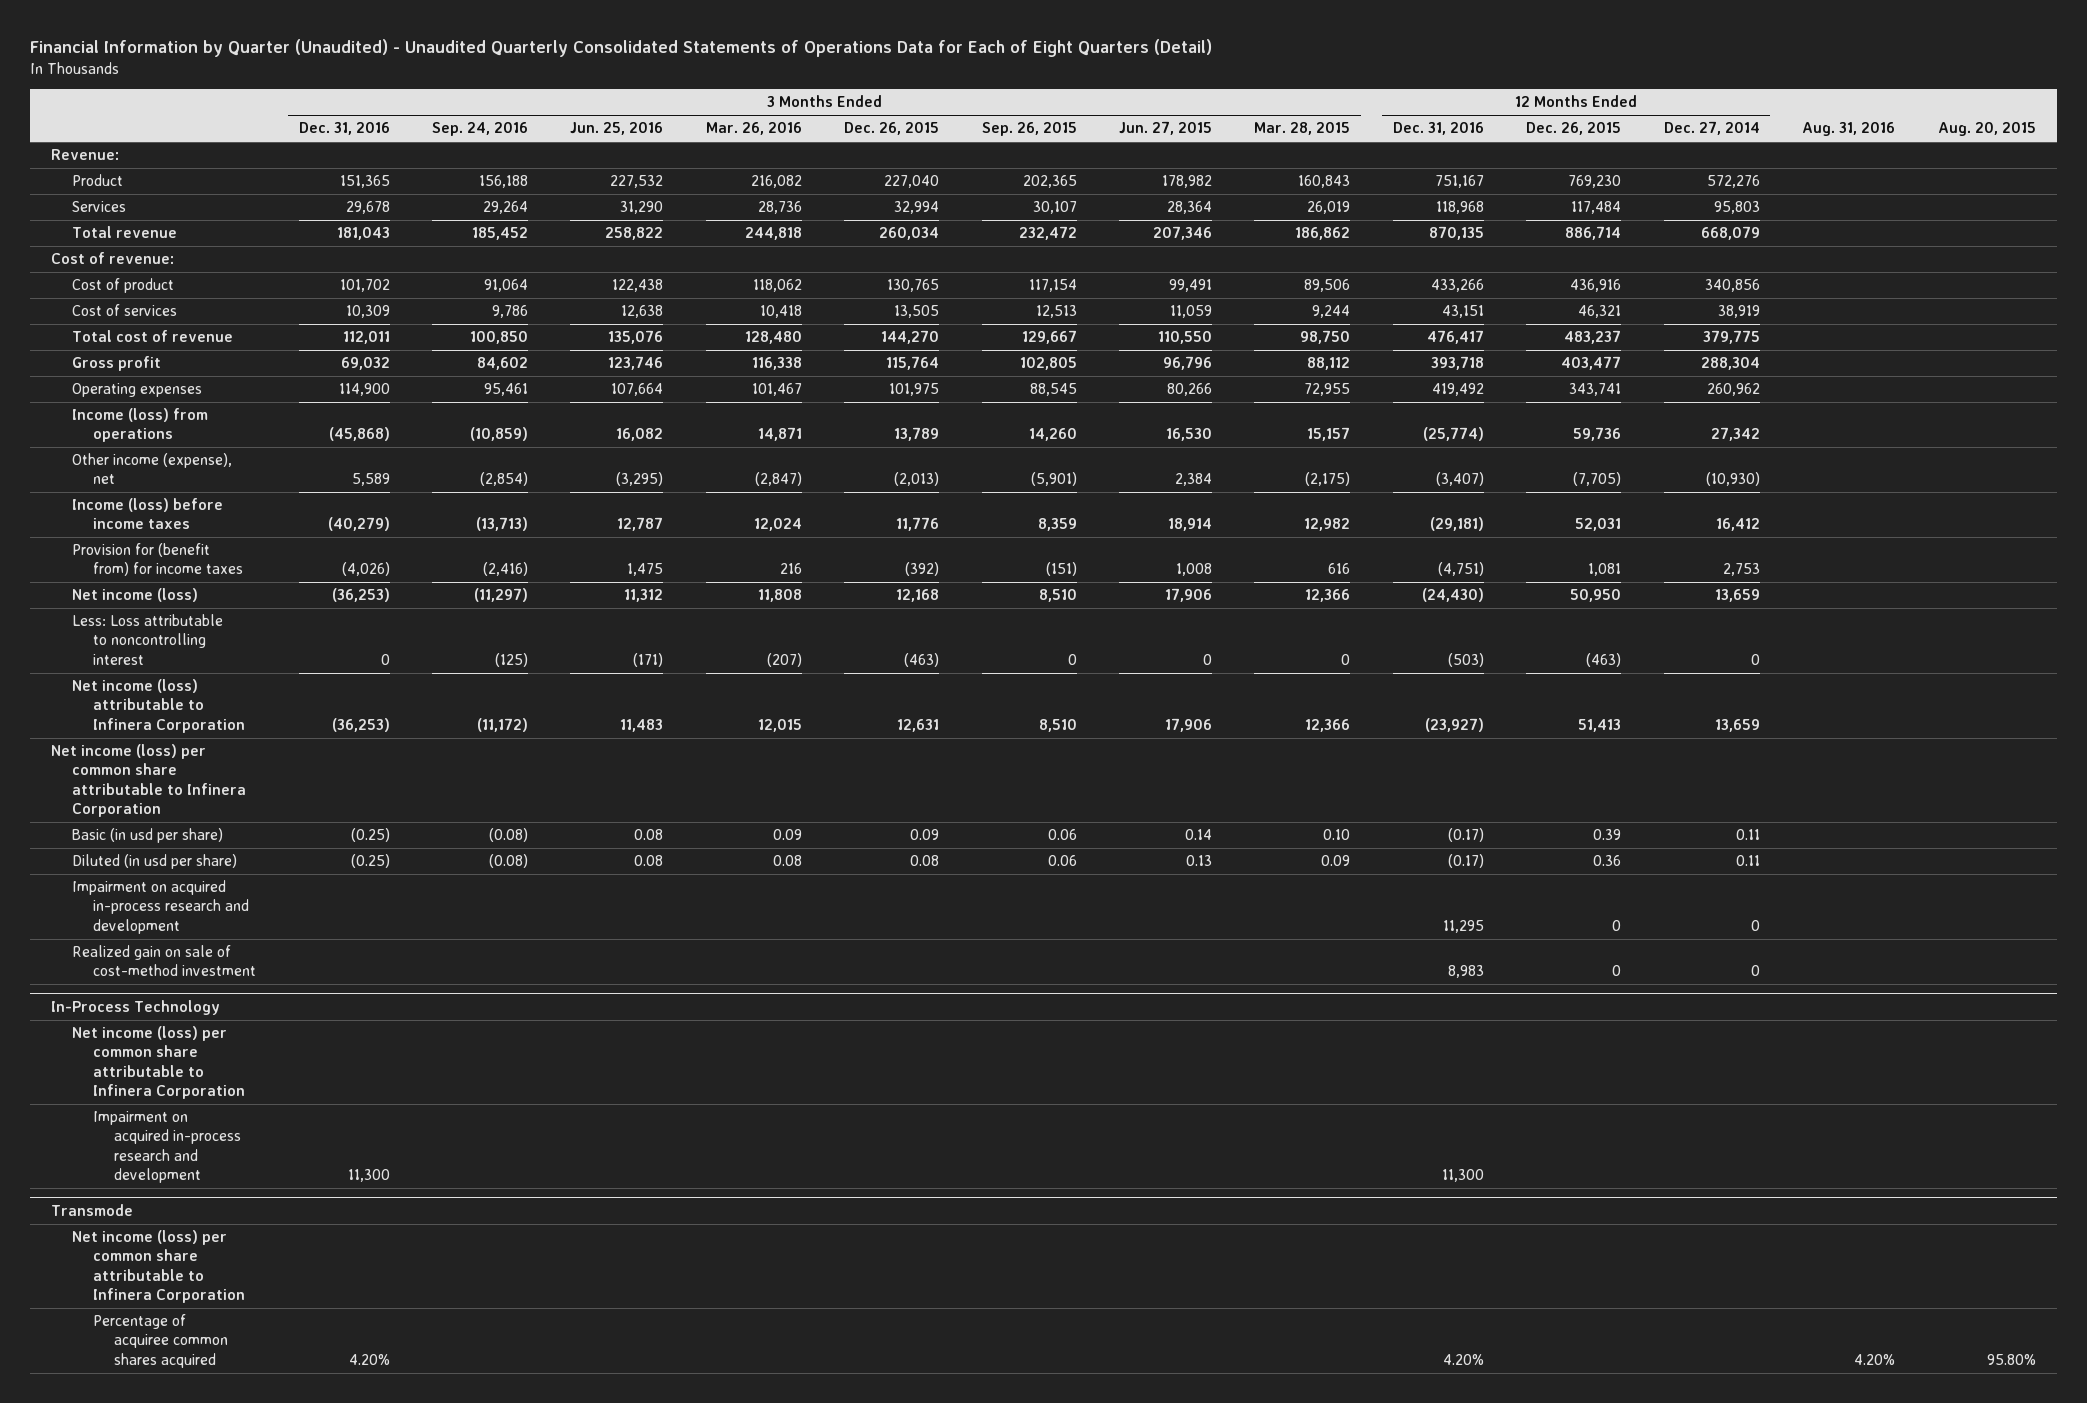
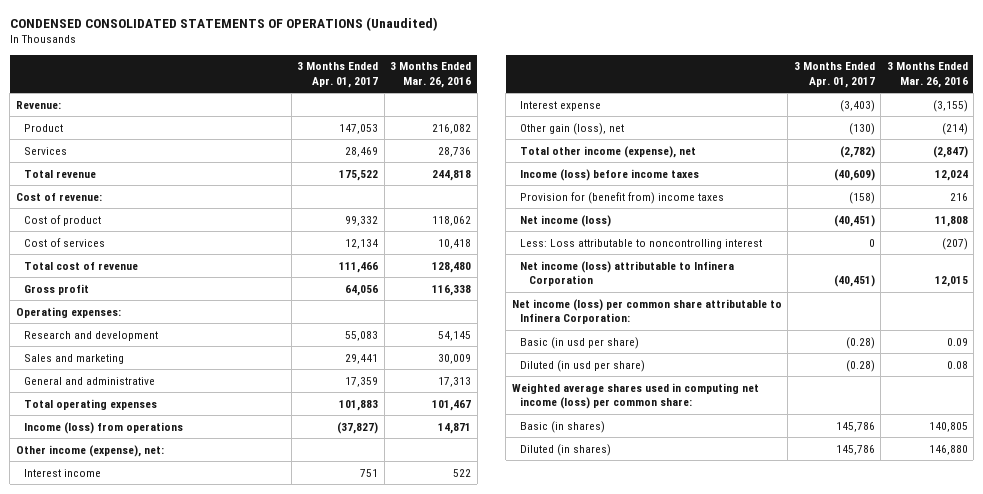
- Financial Information by Quarter (Unaudited) - Unaudited Quarterly Consolidated Statements of Operations Data for Each of Eight Quarters (Detail)
+ CONDENSED CONSOLIDATED STATEMENTS OF OPERATIONS (Unaudited)
- | 3 Months Ended Dec. 31, 2016 | 3 Months Ended Sep. 24, 2016 | 3 Months Ended Jun. 25, 2016 | 3 Months Ended Mar. 26, 2016 | 3 Months Ended Dec. 26, 2015 | 3 Months Ended Sep. 26, 2015 | 3 Months Ended Jun. 27, 2015 | 3 Months Ended Mar. 28, 2015 | 12 Months Ended Dec. 31, 2016 | 12 Months Ended Dec. 26, 2015 | 12 Months Ended Dec. 27, 2014 | Aug. 31, 2016 | Aug. 20, 2015
+ | 3 Months Ended Apr. 01, 2017 | 3 Months Ended Mar. 26, 2016
- Operating expenses | 114,900 | 95,461 | 107,664 | 101,467 | 101,975 | 88,545 | 80,266 | 72,955 | 419,492 | 343,741 | 260,962 | |
+ Operating expenses:
+ Research and development | 55,083 | 54,145
+ Sales and marketing | 29,441 | 30,009
+ General and administrative | 17,359 | 17,313
+ Total operating expenses | 101,883 | 101,467
- Other income (expense), net | 5,589 | (2,854) | (3,295) | (2,847) | (2,013) | (5,901) | 2,384 | (2,175) | (3,407) | (7,705) | (10,930) | |
+ Other income (expense), net:
+ Interest income | 751 | 522
+ Interest expense | (3,403) | (3,155)
+ Other gain (loss), net | (130) | (214)
+ Total other income (expense), net | (2,782) | (2,847)
- Provision for (benefit from) for income taxes | (4,026) | (2,416) | 1,475 | 216 | (392) | (151) | 1,008 | 616 | (4,751) | 1,081 | 2,753 | |
+ Provision for (benefit from) income taxes | (158) | 216
- Net income (loss) per common share attributable to Infinera Corporation
+ Net income (loss) per common share attributable to Infinera Corporation:
- Impairment on acquired in-process research and development | | | | | | | | | 11,295 | 0 | 0 | |
- Realized gain on sale of cost-method investment | | | | | | | | | 8,983 | 0 | 0 | |
- In-Process Technology
- Net income (loss) per common share attributable to Infinera Corporation
- Impairment on acquired in-process research and development | 11,300 | | | | | | | | 11,300 | | | |
- Transmode
- Net income (loss) per common share attributable to Infinera Corporation
- Percentage of acquiree common shares acquired | 4.20% | | | | | | | | 4.20% | | | 4.20% | 95.80%
+ Weighted average shares used in computing net income (loss) per common share:
+ Basic (in shares) | 145,786 | 140,805
+ Diluted (in shares) | 145,786 | 146,880

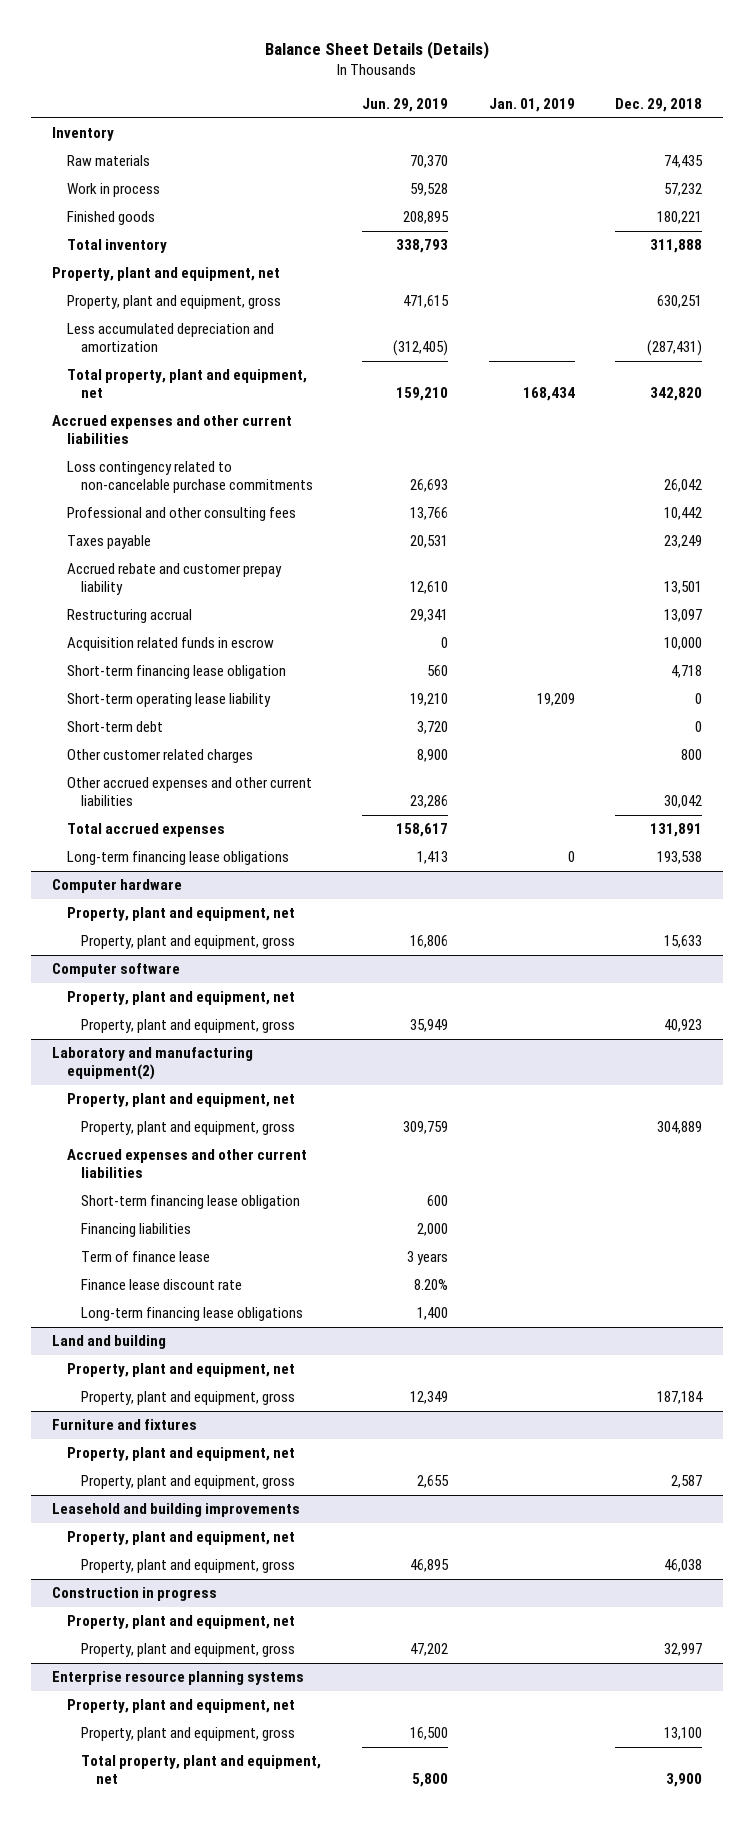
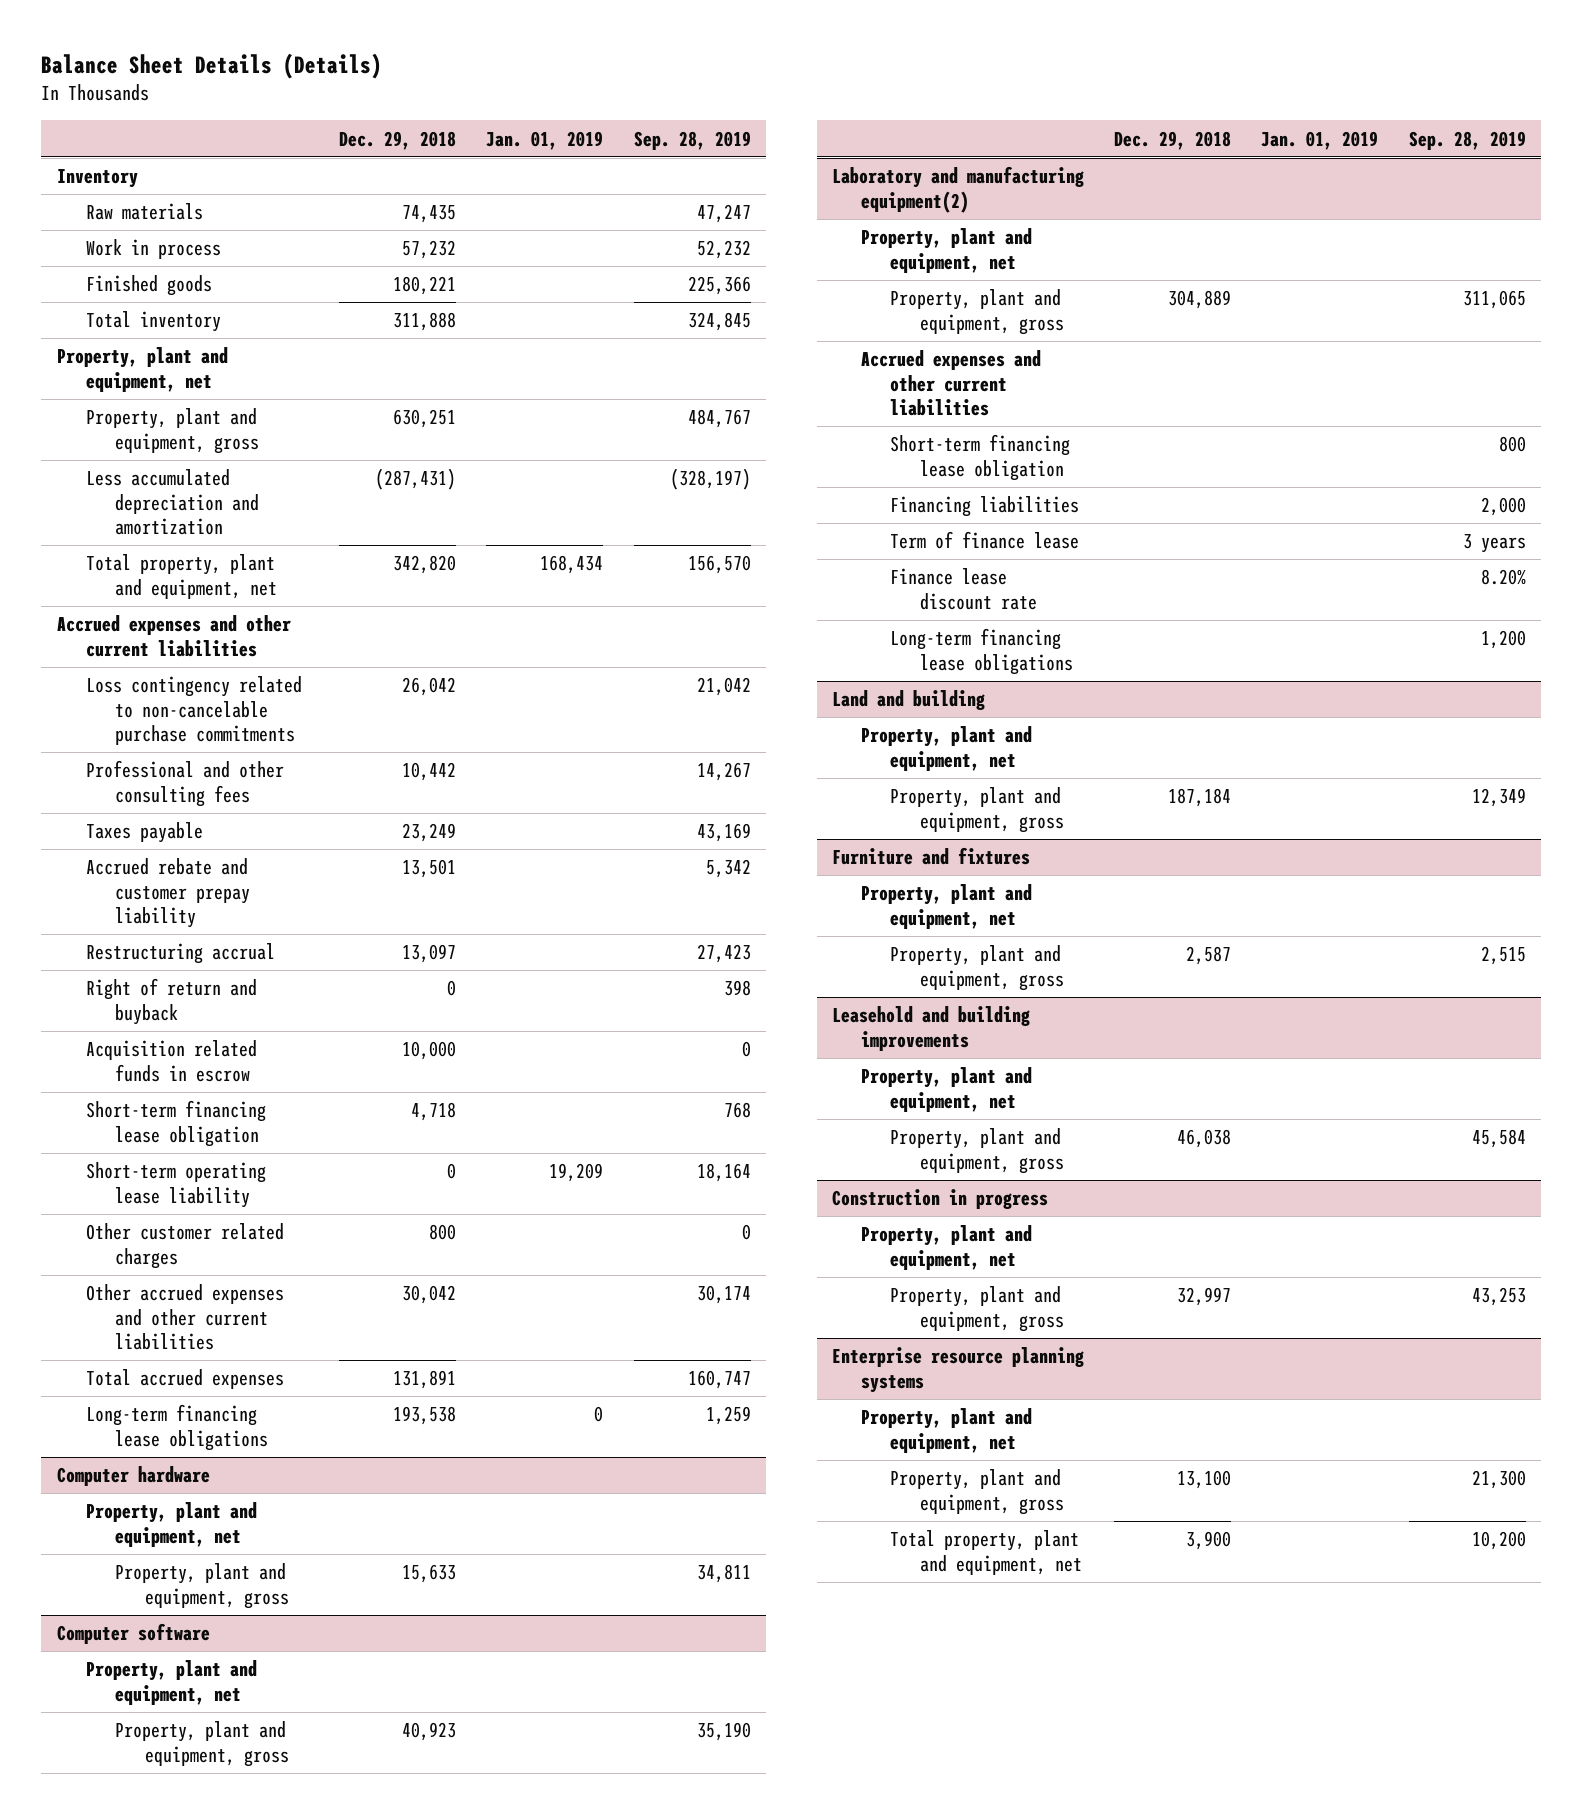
- | Jun. 29, 2019 | Jan. 01, 2019 | Dec. 29, 2018
+ | Dec. 29, 2018 | Jan. 01, 2019 | Sep. 28, 2019
+ Right of return and buyback | 0 | | 398
- Short-term debt | 3,720 | | 0

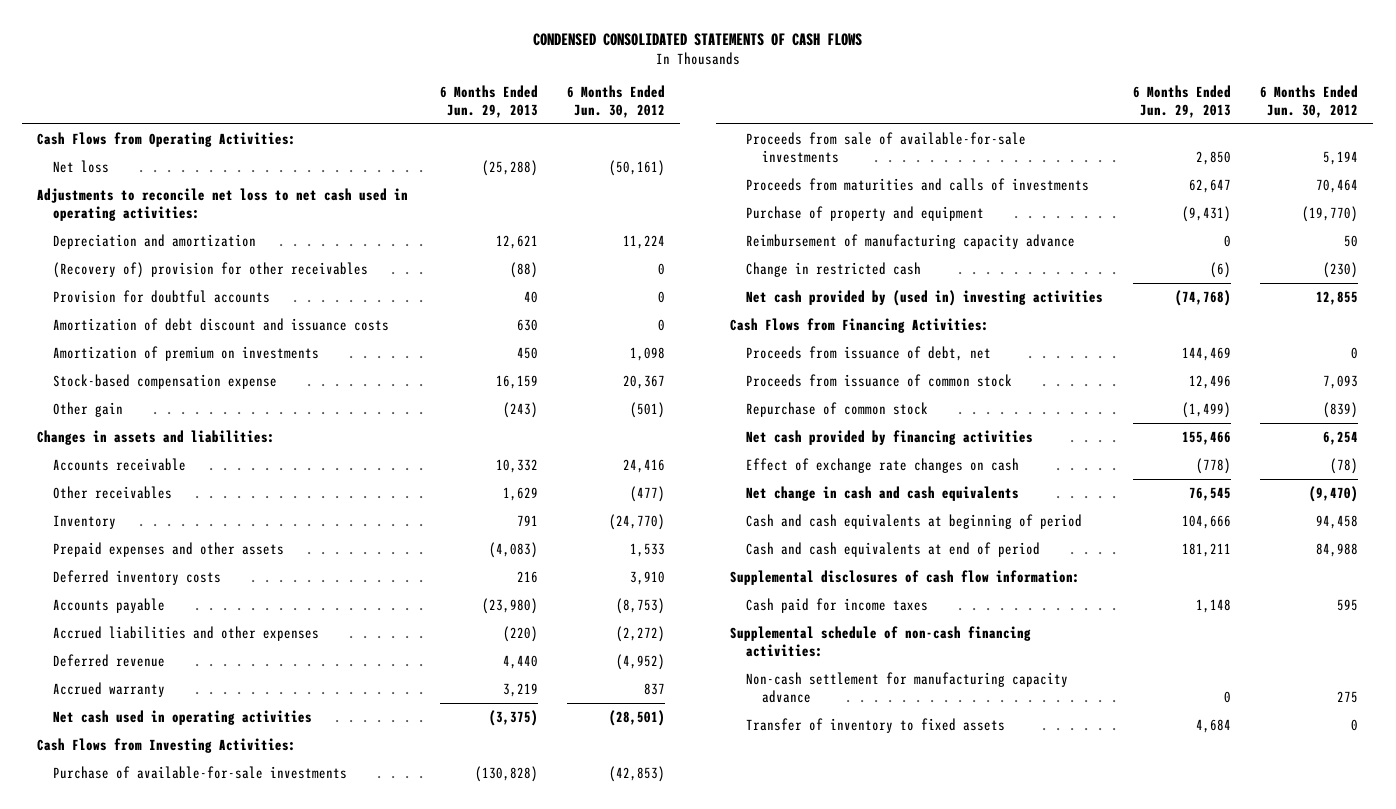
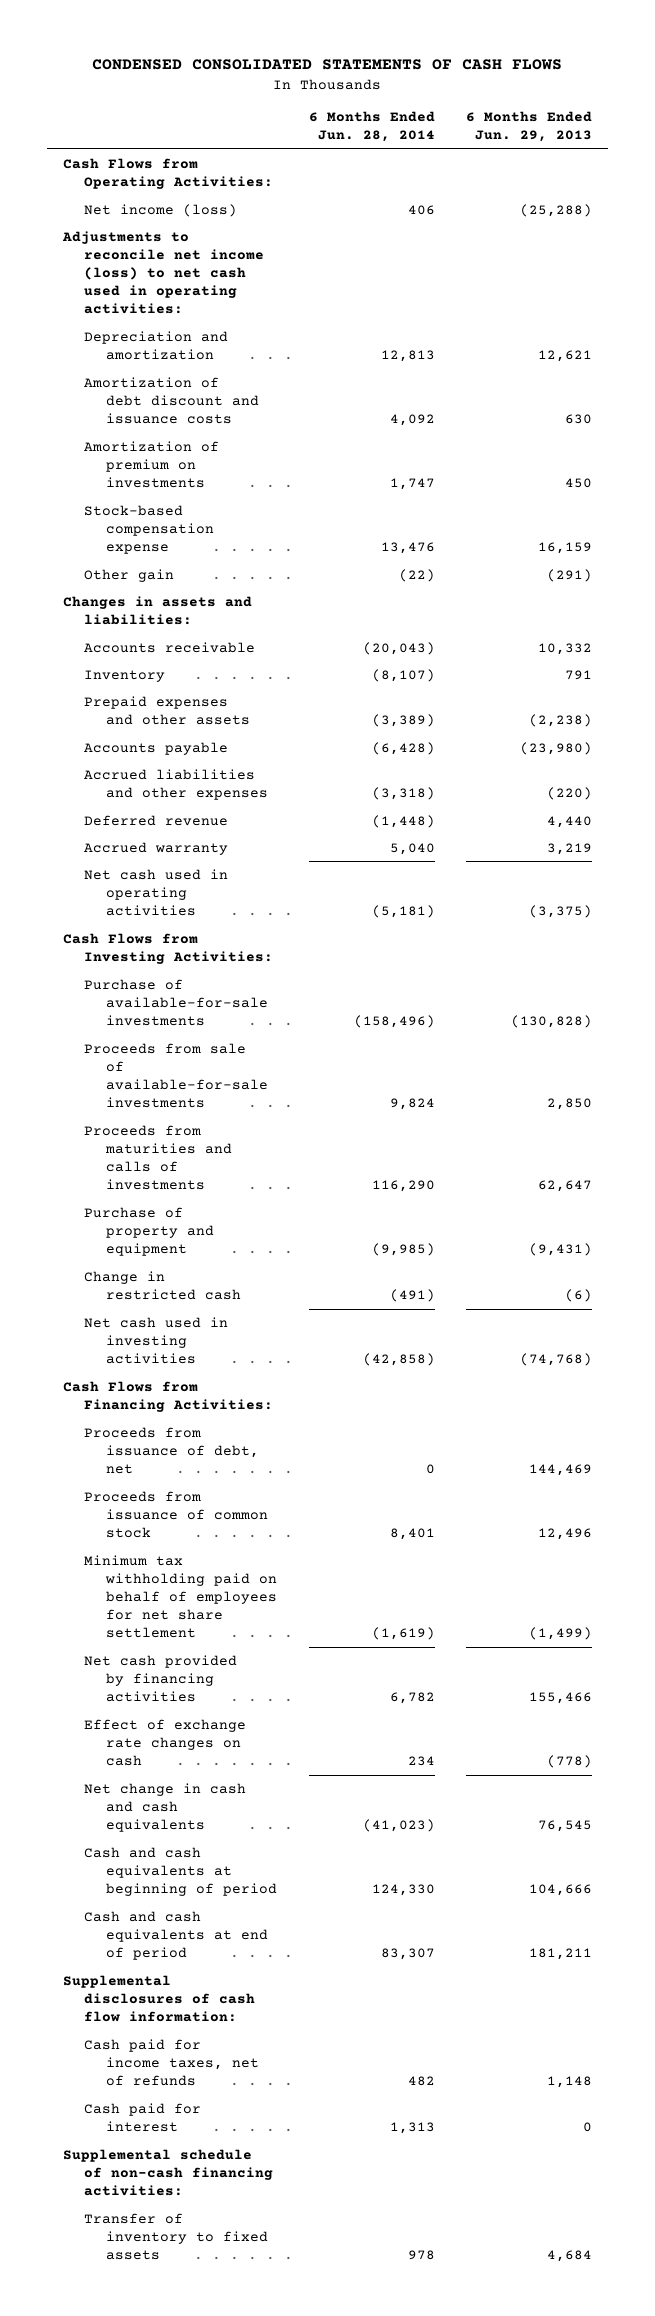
- | 6 Months Ended Jun. 29, 2013 | 6 Months Ended Jun. 30, 2012
+ | 6 Months Ended Jun. 28, 2014 | 6 Months Ended Jun. 29, 2013
- Net loss | (25,288) | (50,161)
- Adjustments to reconcile net loss to net cash used in operating activities:
+ Net income (loss) | 406 | (25,288)
+ Adjustments to reconcile net income (loss) to net cash used in operating activities:
- (Recovery of) provision for other receivables | (88) | 0
- Provision for doubtful accounts | 40 | 0
- Other gain | (243) | (501)
+ Other gain | (22) | (291)
- Other receivables | 1,629 | (477)
- Prepaid expenses and other assets | (4,083) | 1,533
- Deferred inventory costs | 216 | 3,910
+ Prepaid expenses and other assets | (3,389) | (2,238)
- Reimbursement of manufacturing capacity advance | 0 | 50
- Net cash provided by (used in) investing activities | (74,768) | 12,855
+ Net cash used in investing activities | (42,858) | (74,768)
- Repurchase of common stock | (1,499) | (839)
+ Minimum tax withholding paid on behalf of employees for net share settlement | (1,619) | (1,499)
- Cash paid for income taxes | 1,148 | 595
+ Cash paid for income taxes, net of refunds | 482 | 1,148
+ Cash paid for interest | 1,313 | 0
- Non-cash settlement for manufacturing capacity advance | 0 | 275

